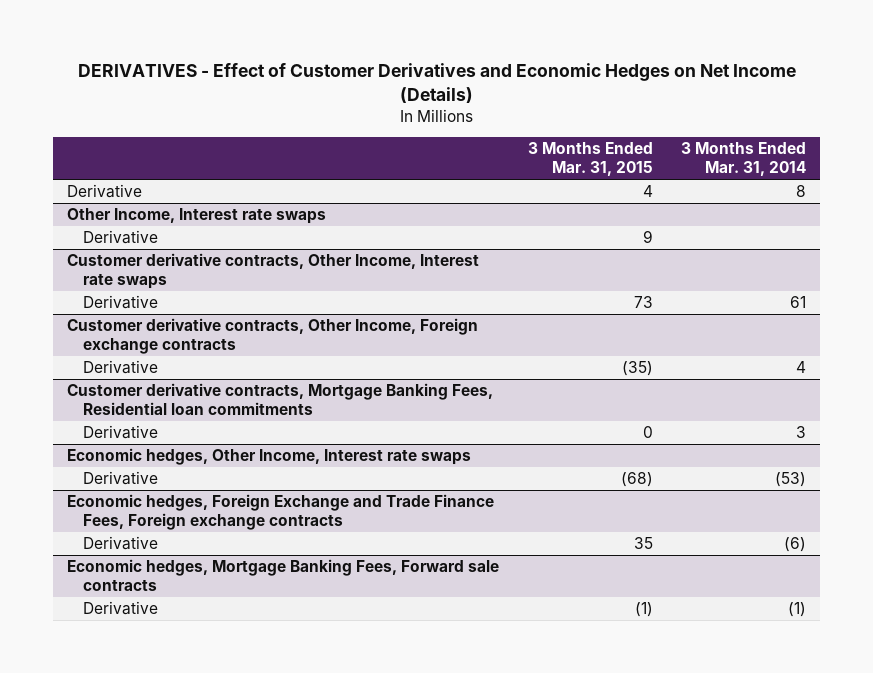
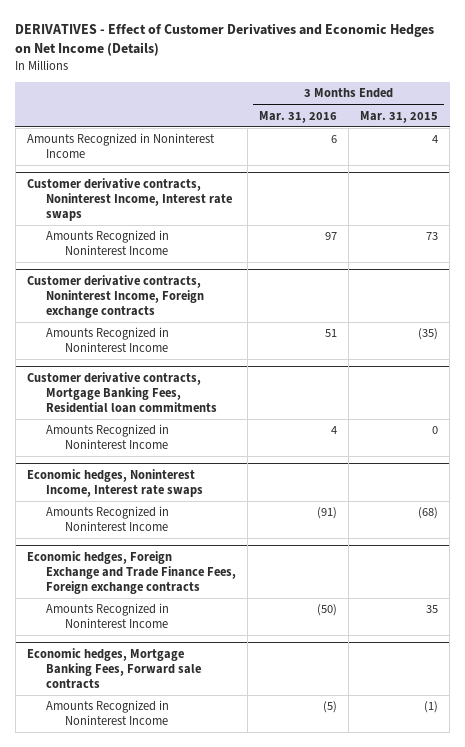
- | 3 Months Ended Mar. 31, 2015 | 3 Months Ended Mar. 31, 2014
+ | 3 Months Ended Mar. 31, 2016 | 3 Months Ended Mar. 31, 2015
- Derivative | 4 | 8
- Other Income, Interest rate swaps
- Derivative | 9 |
- Customer derivative contracts, Other Income, Interest rate swaps
- Derivative | 73 | 61
- Customer derivative contracts, Other Income, Foreign exchange contracts
- Derivative | (35) | 4
+ Amounts Recognized in Noninterest Income | 6 | 4
+ Customer derivative contracts, Noninterest Income, Interest rate swaps
+ Amounts Recognized in Noninterest Income | 97 | 73
+ Customer derivative contracts, Noninterest Income, Foreign exchange contracts
+ Amounts Recognized in Noninterest Income | 51 | (35)
@ Customer derivative contracts, Mortgage Banking Fees, Residential loan commitments
- Derivative | 0 | 3
- Economic hedges, Other Income, Interest rate swaps
- Derivative | (68) | (53)
@ Customer derivative contracts, Mortgage Banking Fees, Residential loan commitments
+ Amounts Recognized in Noninterest Income | 4 | 0
+ Economic hedges, Noninterest Income, Interest rate swaps
+ Amounts Recognized in Noninterest Income | (91) | (68)
@ Economic hedges, Foreign Exchange and Trade Finance Fees, Foreign exchange contracts
- Derivative | 35 | (6)
+ Amounts Recognized in Noninterest Income | (50) | 35
@ Economic hedges, Mortgage Banking Fees, Forward sale contracts
- Derivative | (1) | (1)
+ Amounts Recognized in Noninterest Income | (5) | (1)

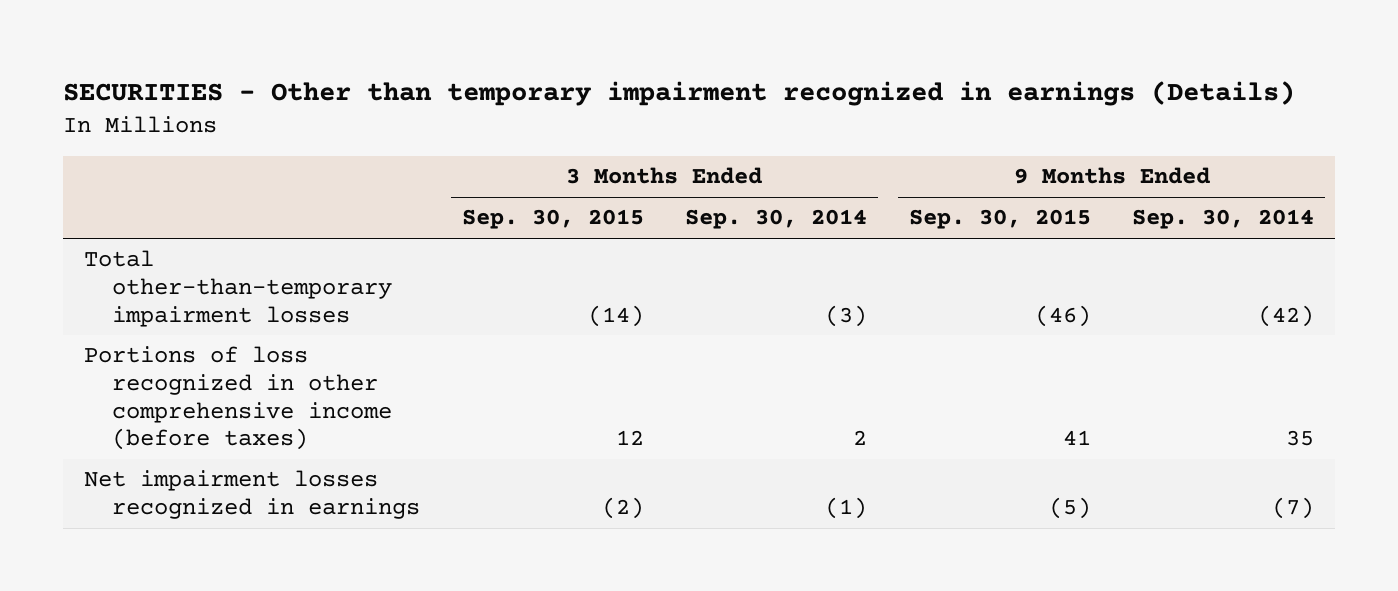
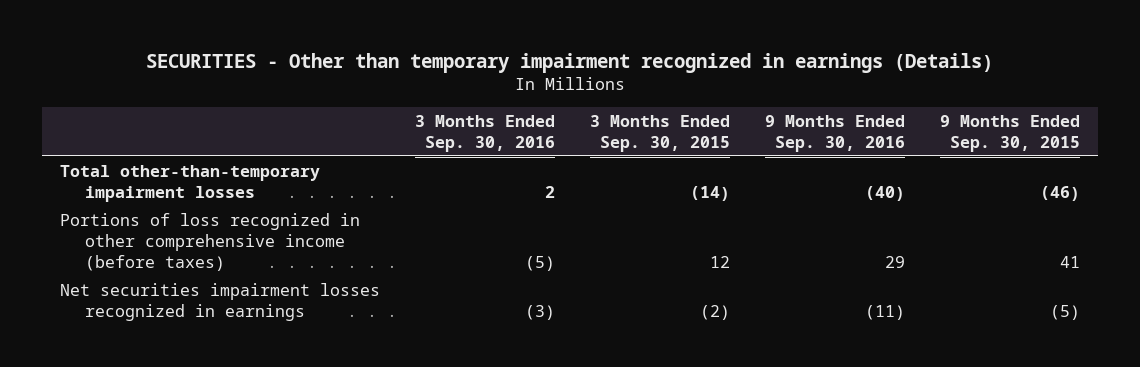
- | 3 Months Ended Sep. 30, 2015 | 3 Months Ended Sep. 30, 2014 | 9 Months Ended Sep. 30, 2015 | 9 Months Ended Sep. 30, 2014
+ | 3 Months Ended Sep. 30, 2016 | 3 Months Ended Sep. 30, 2015 | 9 Months Ended Sep. 30, 2016 | 9 Months Ended Sep. 30, 2015
- Net impairment losses recognized in earnings | (2) | (1) | (5) | (7)
+ Net securities impairment losses recognized in earnings | (3) | (2) | (11) | (5)

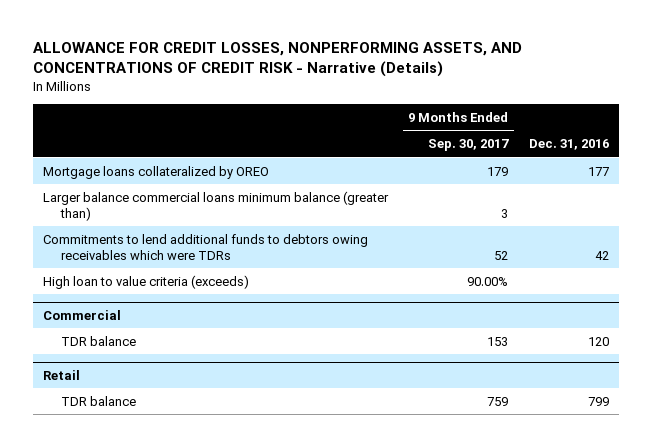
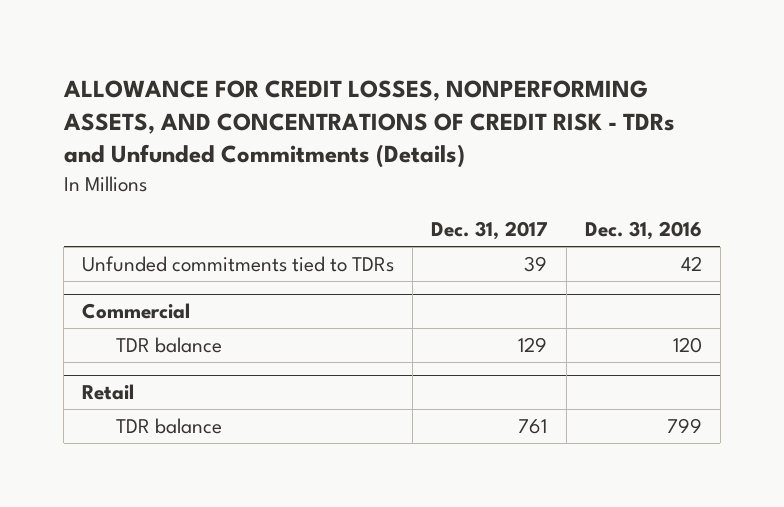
- ALLOWANCE FOR CREDIT LOSSES, NONPERFORMING ASSETS, AND CONCENTRATIONS OF CREDIT RISK - Narrative (Details)
+ ALLOWANCE FOR CREDIT LOSSES, NONPERFORMING ASSETS, AND CONCENTRATIONS OF CREDIT RISK - TDRs and Unfunded Commitments (Details)
- | 9 Months Ended Sep. 30, 2017 | Dec. 31, 2016
+ | Dec. 31, 2017 | Dec. 31, 2016
- Mortgage loans collateralized by OREO | 179 | 177
- Larger balance commercial loans minimum balance (greater than) | 3 |
- Commitments to lend additional funds to debtors owing receivables which were TDRs | 52 | 42
- High loan to value criteria (exceeds) | 90.00% |
+ Unfunded commitments tied to TDRs | 39 | 42

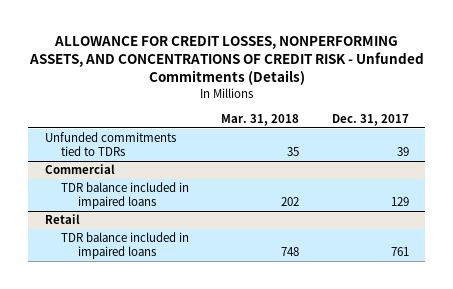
- ALLOWANCE FOR CREDIT LOSSES, NONPERFORMING ASSETS, AND CONCENTRATIONS OF CREDIT RISK - TDRs and Unfunded Commitments (Details)
+ ALLOWANCE FOR CREDIT LOSSES, NONPERFORMING ASSETS, AND CONCENTRATIONS OF CREDIT RISK - Unfunded Commitments (Details)
- | Dec. 31, 2017 | Dec. 31, 2016
+ | Mar. 31, 2018 | Dec. 31, 2017
@ Commercial
- TDR balance | 129 | 120
+ TDR balance included in impaired loans | 202 | 129
@ Retail
- TDR balance | 761 | 799
+ TDR balance included in impaired loans | 748 | 761

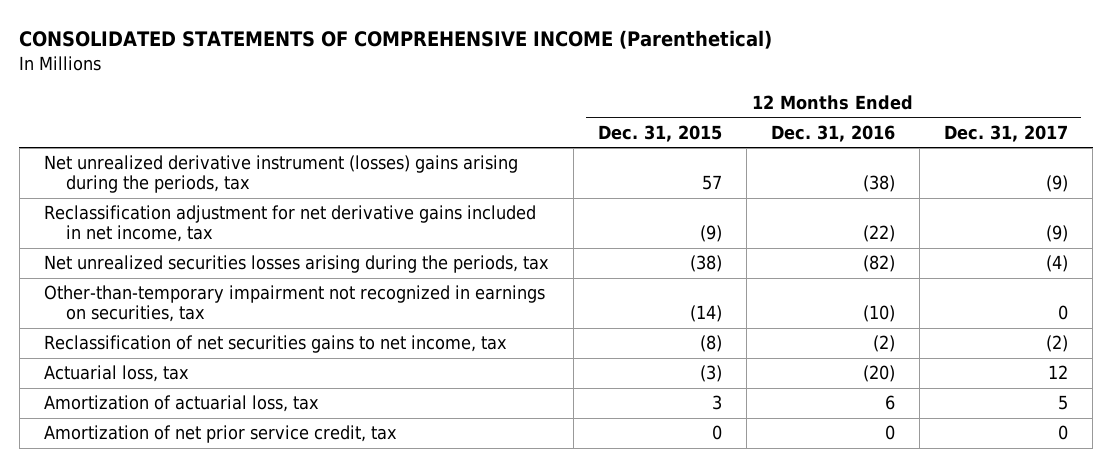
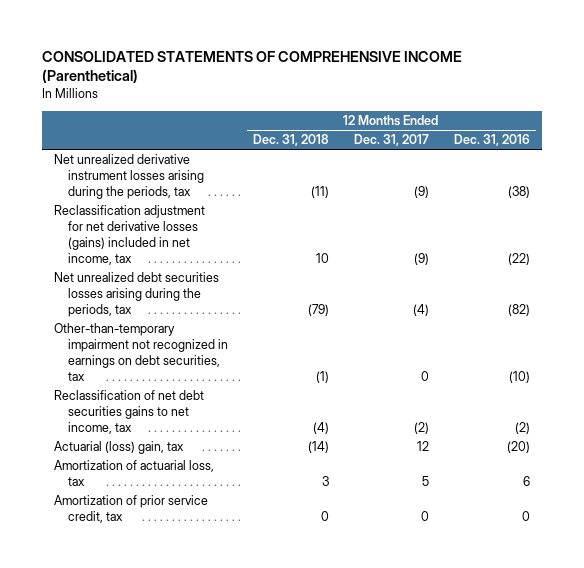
- | 12 Months Ended Dec. 31, 2015 | 12 Months Ended Dec. 31, 2016 | 12 Months Ended Dec. 31, 2017
+ | 12 Months Ended Dec. 31, 2018 | 12 Months Ended Dec. 31, 2017 | 12 Months Ended Dec. 31, 2016
- Net unrealized derivative instrument (losses) gains arising during the periods, tax | 57 | (38) | (9)
- Reclassification adjustment for net derivative gains included in net income, tax | (9) | (22) | (9)
- Net unrealized securities losses arising during the periods, tax | (38) | (82) | (4)
- Other-than-temporary impairment not recognized in earnings on securities, tax | (14) | (10) | 0
- Reclassification of net securities gains to net income, tax | (8) | (2) | (2)
- Actuarial loss, tax | (3) | (20) | 12
+ Net unrealized derivative instrument losses arising during the periods, tax | (11) | (9) | (38)
+ Reclassification adjustment for net derivative losses (gains) included in net income, tax | 10 | (9) | (22)
+ Net unrealized debt securities losses arising during the periods, tax | (79) | (4) | (82)
+ Other-than-temporary impairment not recognized in earnings on debt securities, tax | (1) | 0 | (10)
+ Reclassification of net debt securities gains to net income, tax | (4) | (2) | (2)
+ Actuarial (loss) gain, tax | (14) | 12 | (20)
- Amortization of net prior service credit, tax | 0 | 0 | 0
+ Amortization of prior service credit, tax | 0 | 0 | 0

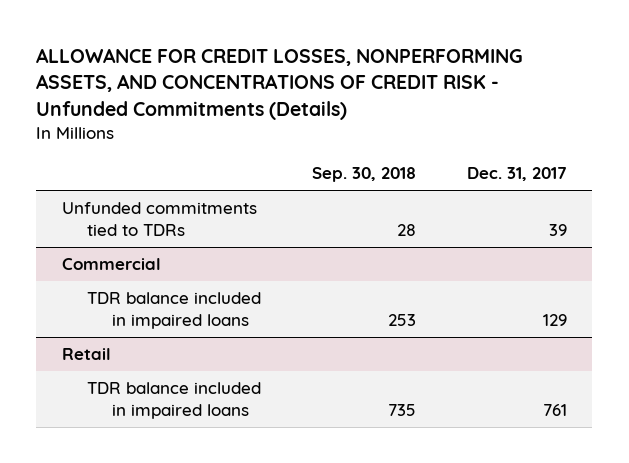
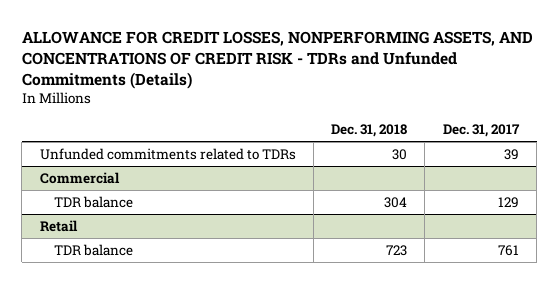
- ALLOWANCE FOR CREDIT LOSSES, NONPERFORMING ASSETS, AND CONCENTRATIONS OF CREDIT RISK - Unfunded Commitments (Details)
+ ALLOWANCE FOR CREDIT LOSSES, NONPERFORMING ASSETS, AND CONCENTRATIONS OF CREDIT RISK - TDRs and Unfunded Commitments (Details)
- | Sep. 30, 2018 | Dec. 31, 2017
+ | Dec. 31, 2018 | Dec. 31, 2017
- Unfunded commitments tied to TDRs | 28 | 39
+ Unfunded commitments related to TDRs | 30 | 39
@ Commercial
- TDR balance included in impaired loans | 253 | 129
+ TDR balance | 304 | 129
@ Retail
- TDR balance included in impaired loans | 735 | 761
+ TDR balance | 723 | 761

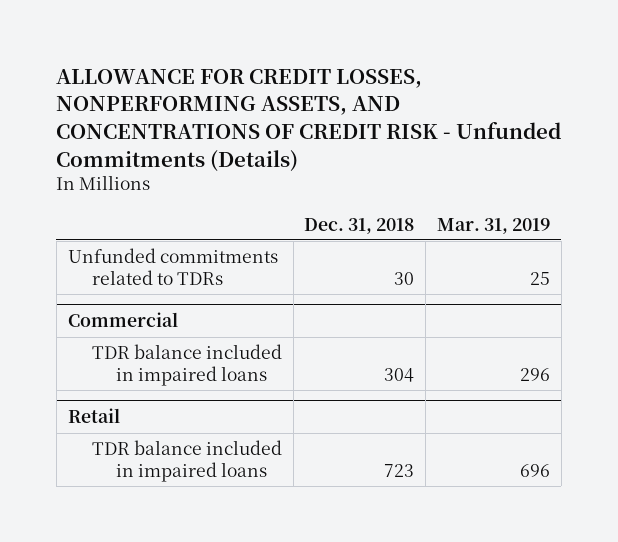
- ALLOWANCE FOR CREDIT LOSSES, NONPERFORMING ASSETS, AND CONCENTRATIONS OF CREDIT RISK - TDRs and Unfunded Commitments (Details)
+ ALLOWANCE FOR CREDIT LOSSES, NONPERFORMING ASSETS, AND CONCENTRATIONS OF CREDIT RISK - Unfunded Commitments (Details)
- | Dec. 31, 2018 | Dec. 31, 2017
+ | Dec. 31, 2018 | Mar. 31, 2019
@ Commercial
- TDR balance | 304 | 129
+ TDR balance included in impaired loans | 304 | 296
@ Retail
- TDR balance | 723 | 761
+ TDR balance included in impaired loans | 723 | 696

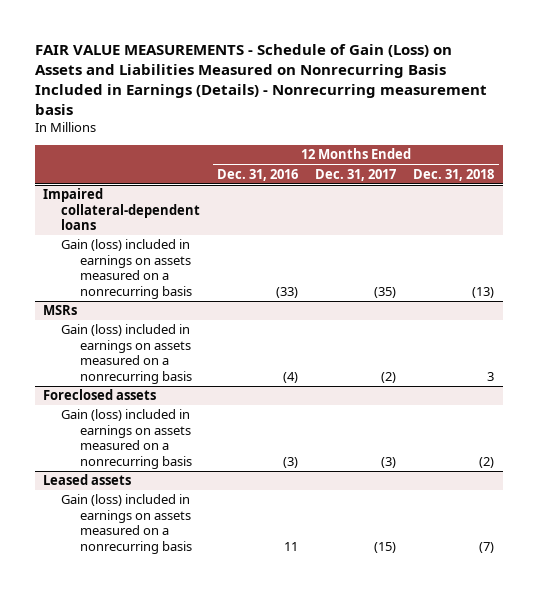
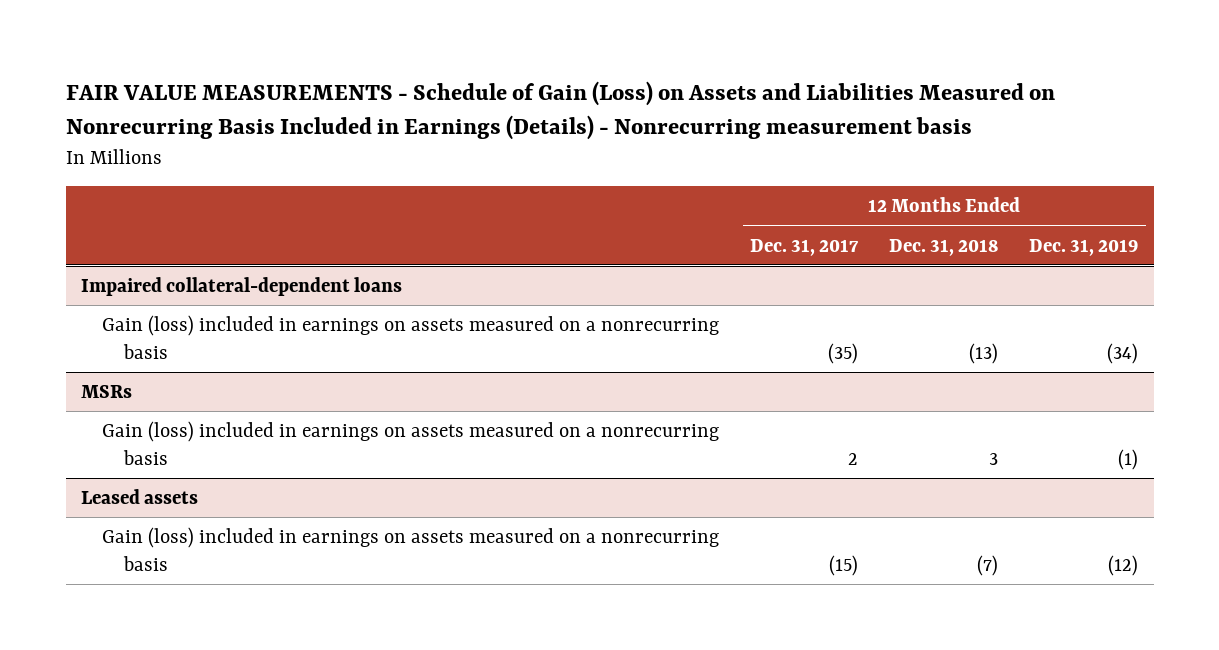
- | 12 Months Ended Dec. 31, 2016 | 12 Months Ended Dec. 31, 2017 | 12 Months Ended Dec. 31, 2018
+ | 12 Months Ended Dec. 31, 2017 | 12 Months Ended Dec. 31, 2018 | 12 Months Ended Dec. 31, 2019
@ MSRs
- Gain (loss) included in earnings on assets measured on a nonrecurring basis | (4) | (2) | 3
- Foreclosed assets
- Gain (loss) included in earnings on assets measured on a nonrecurring basis | (3) | (3) | (2)
@ MSRs
+ Gain (loss) included in earnings on assets measured on a nonrecurring basis | 2 | 3 | (1)

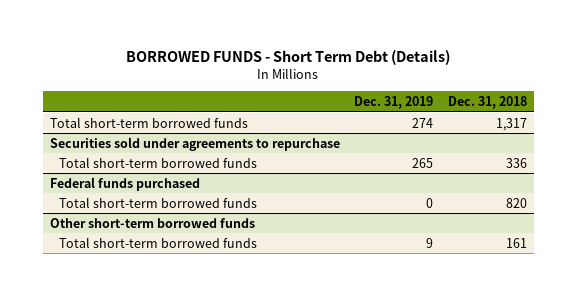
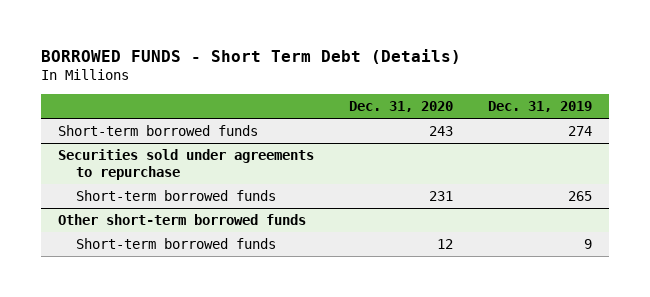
- | Dec. 31, 2019 | Dec. 31, 2018
+ | Dec. 31, 2020 | Dec. 31, 2019
- Total short-term borrowed funds | 274 | 1,317
+ Short-term borrowed funds | 243 | 274
@ Securities sold under agreements to repurchase
- Total short-term borrowed funds | 265 | 336
- Federal funds purchased
- Total short-term borrowed funds | 0 | 820
@ Securities sold under agreements to repurchase
+ Short-term borrowed funds | 231 | 265
@ Other short-term borrowed funds
- Total short-term borrowed funds | 9 | 161
+ Short-term borrowed funds | 12 | 9

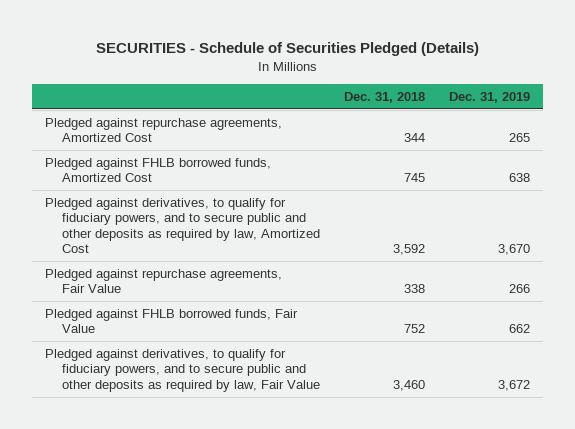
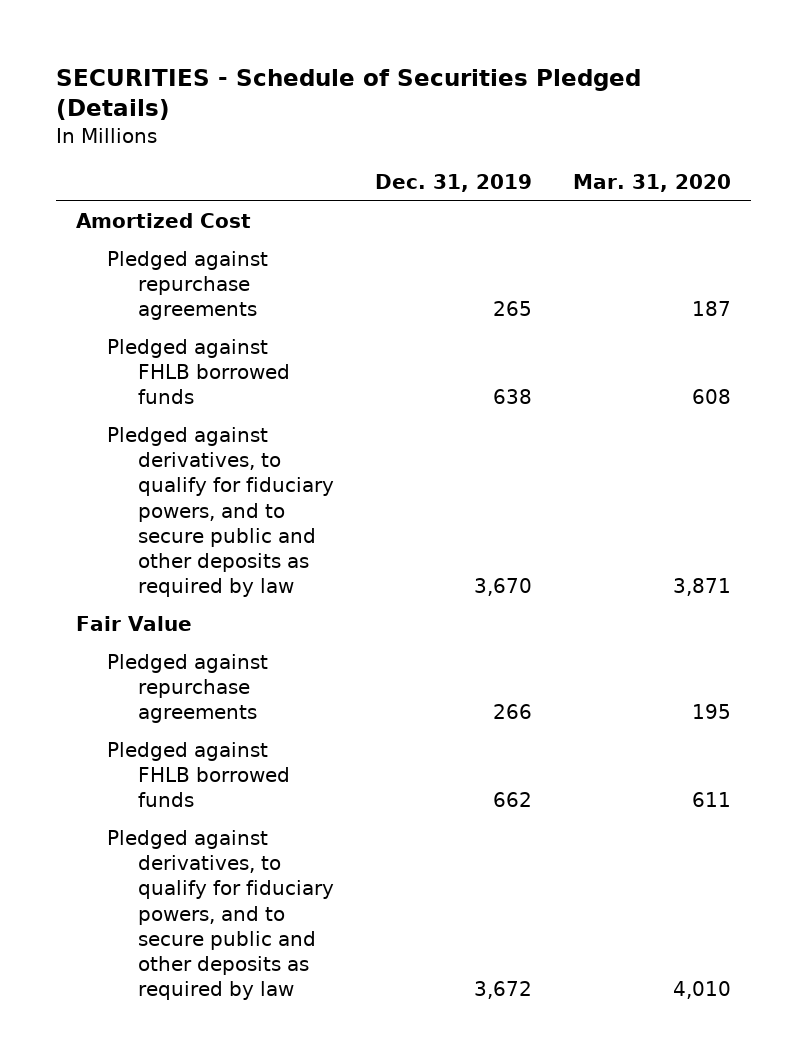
- | Dec. 31, 2018 | Dec. 31, 2019
+ | Dec. 31, 2019 | Mar. 31, 2020
- Pledged against repurchase agreements, Amortized Cost | 344 | 265
- Pledged against FHLB borrowed funds, Amortized Cost | 745 | 638
- Pledged against derivatives, to qualify for fiduciary powers, and to secure public and other deposits as required by law, Amortized Cost | 3,592 | 3,670
- Pledged against repurchase agreements, Fair Value | 338 | 266
- Pledged against FHLB borrowed funds, Fair Value | 752 | 662
- Pledged against derivatives, to qualify for fiduciary powers, and to secure public and other deposits as required by law, Fair Value | 3,460 | 3,672
+ Amortized Cost
+ Pledged against repurchase agreements | 265 | 187
+ Pledged against FHLB borrowed funds | 638 | 608
+ Pledged against derivatives, to qualify for fiduciary powers, and to secure public and other deposits as required by law | 3,670 | 3,871
+ Fair Value
+ Pledged against repurchase agreements | 266 | 195
+ Pledged against FHLB borrowed funds | 662 | 611
+ Pledged against derivatives, to qualify for fiduciary powers, and to secure public and other deposits as required by law | 3,672 | 4,010

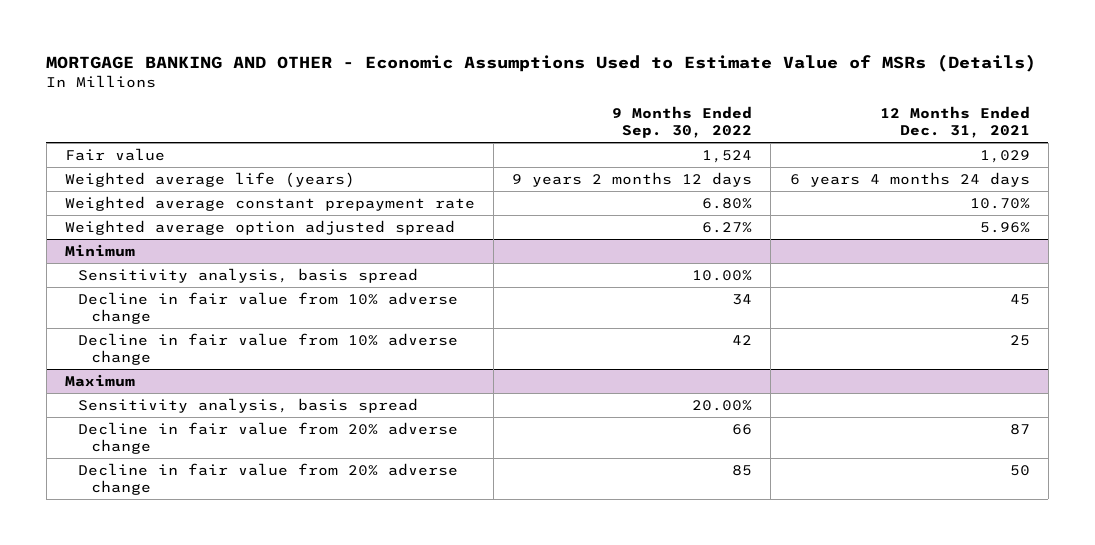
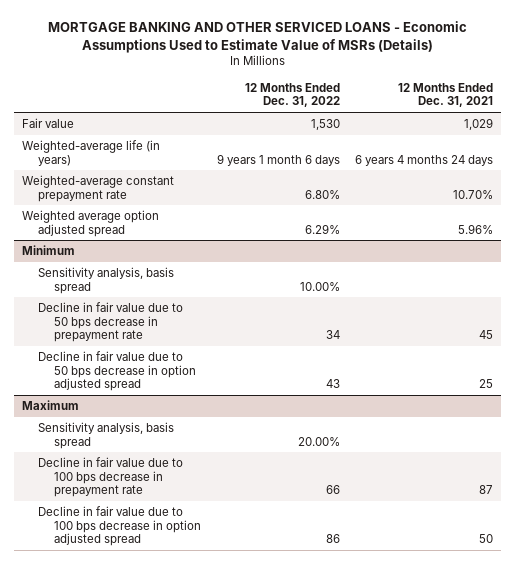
- MORTGAGE BANKING AND OTHER - Economic Assumptions Used to Estimate Value of MSRs (Details)
+ MORTGAGE BANKING AND OTHER SERVICED LOANS - Economic Assumptions Used to Estimate Value of MSRs (Details)
- | 9 Months Ended Sep. 30, 2022 | 12 Months Ended Dec. 31, 2021
+ | 12 Months Ended Dec. 31, 2022 | 12 Months Ended Dec. 31, 2021
- Weighted average life (years) | 9 years 2 months 12 days | 6 years 4 months 24 days
- Weighted average constant prepayment rate | 6.80% | 10.70%
+ Weighted-average life (in years) | 9 years 1 month 6 days | 6 years 4 months 24 days
+ Weighted-average constant prepayment rate | 6.80% | 10.70%
@ Minimum
- Decline in fair value from 10% adverse change | 34 | 45
- Decline in fair value from 10% adverse change | 42 | 25
+ Decline in fair value due to 50 bps decrease in prepayment rate | 34 | 45
+ Decline in fair value due to 50 bps decrease in option adjusted spread | 43 | 25
@ Maximum
- Decline in fair value from 20% adverse change | 66 | 87
- Decline in fair value from 20% adverse change | 85 | 50
+ Decline in fair value due to 100 bps decrease in prepayment rate | 66 | 87
+ Decline in fair value due to 100 bps decrease in option adjusted spread | 86 | 50

